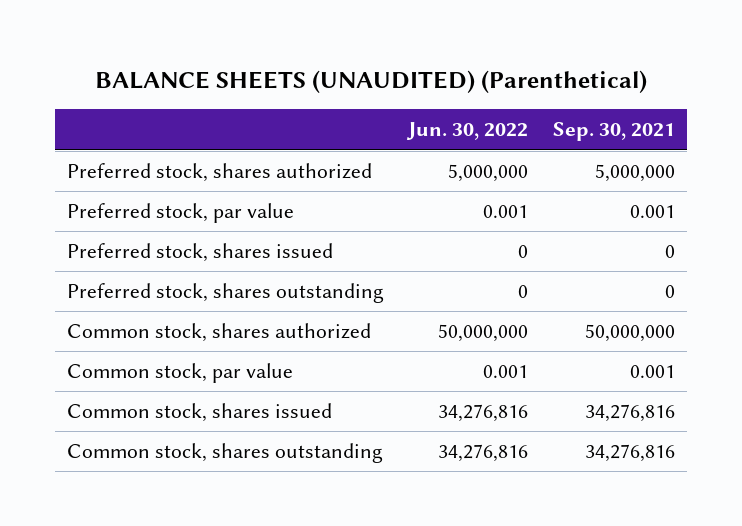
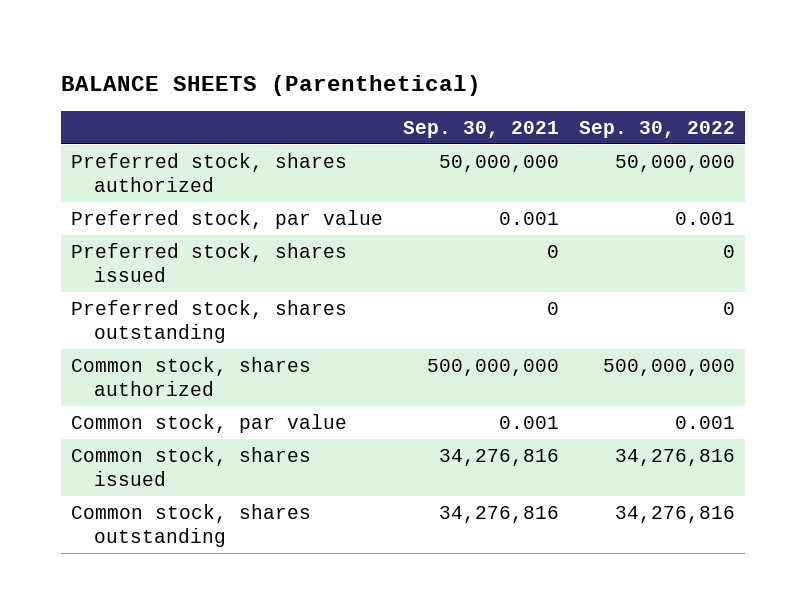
- BALANCE SHEETS (UNAUDITED) (Parenthetical)
+ BALANCE SHEETS (Parenthetical)
- | Jun. 30, 2022 | Sep. 30, 2021
+ | Sep. 30, 2021 | Sep. 30, 2022
- Preferred stock, shares authorized | 5,000,000 | 5,000,000
+ Preferred stock, shares authorized | 50,000,000 | 50,000,000
- Common stock, shares authorized | 50,000,000 | 50,000,000
+ Common stock, shares authorized | 500,000,000 | 500,000,000

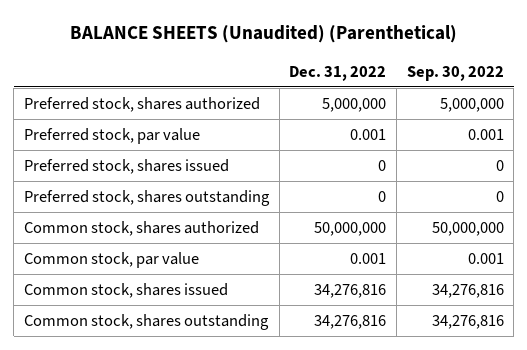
- BALANCE SHEETS (Parenthetical)
+ BALANCE SHEETS (Unaudited) (Parenthetical)
- | Sep. 30, 2021 | Sep. 30, 2022
+ | Dec. 31, 2022 | Sep. 30, 2022
- Preferred stock, shares authorized | 50,000,000 | 50,000,000
+ Preferred stock, shares authorized | 5,000,000 | 5,000,000
- Common stock, shares authorized | 500,000,000 | 500,000,000
+ Common stock, shares authorized | 50,000,000 | 50,000,000

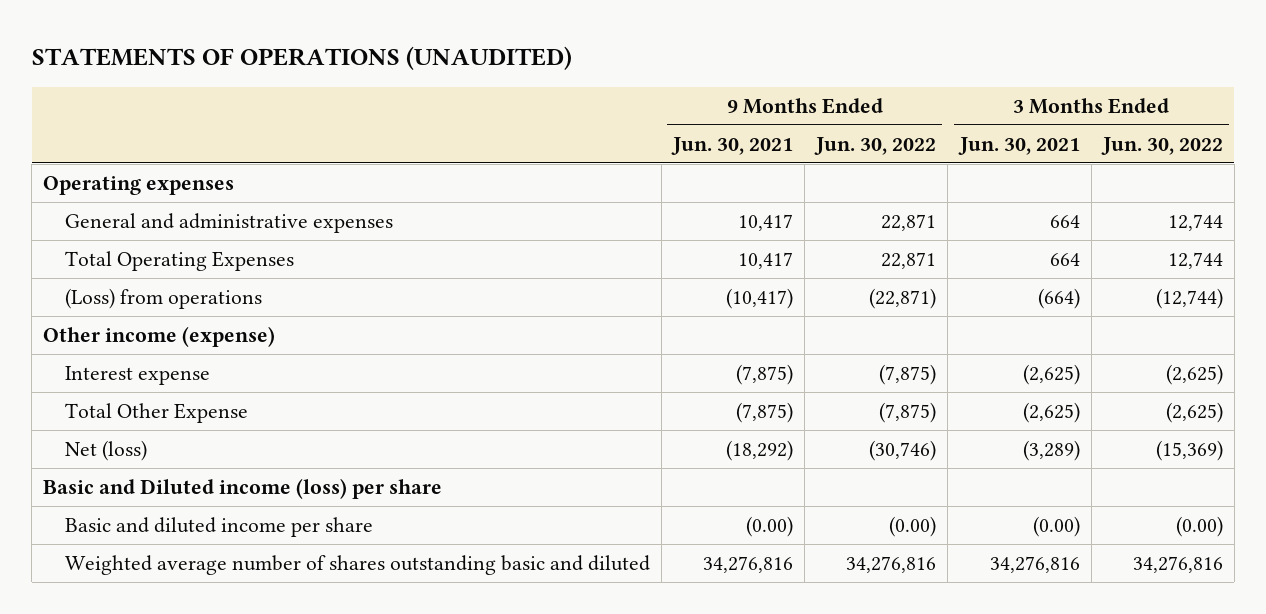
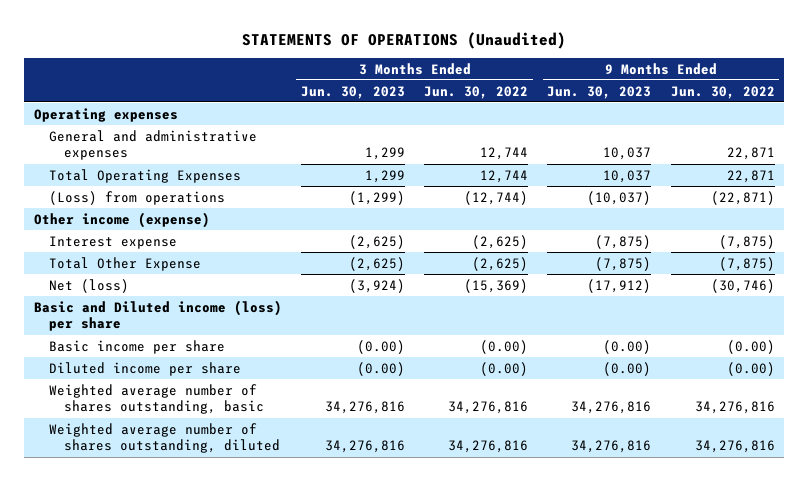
- STATEMENTS OF OPERATIONS (UNAUDITED)
+ STATEMENTS OF OPERATIONS (Unaudited)
- | 9 Months Ended Jun. 30, 2021 | 9 Months Ended Jun. 30, 2022 | 3 Months Ended Jun. 30, 2021 | 3 Months Ended Jun. 30, 2022
+ | 3 Months Ended Jun. 30, 2023 | 3 Months Ended Jun. 30, 2022 | 9 Months Ended Jun. 30, 2023 | 9 Months Ended Jun. 30, 2022
- Basic and diluted income per share | (0.00) | (0.00) | (0.00) | (0.00)
- Weighted average number of shares outstanding basic and diluted | 34,276,816 | 34,276,816 | 34,276,816 | 34,276,816
+ Basic income per share | (0.00) | (0.00) | (0.00) | (0.00)
+ Diluted income per share | (0.00) | (0.00) | (0.00) | (0.00)
+ Weighted average number of shares outstanding, basic | 34,276,816 | 34,276,816 | 34,276,816 | 34,276,816
+ Weighted average number of shares outstanding, diluted | 34,276,816 | 34,276,816 | 34,276,816 | 34,276,816

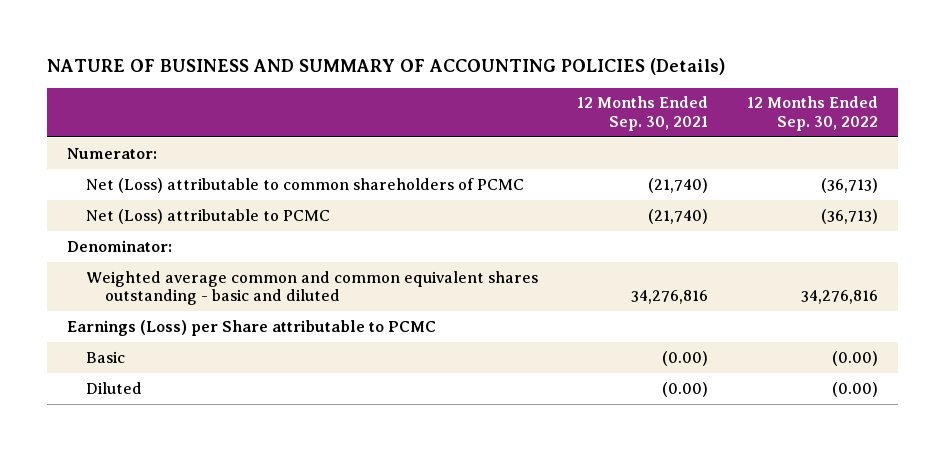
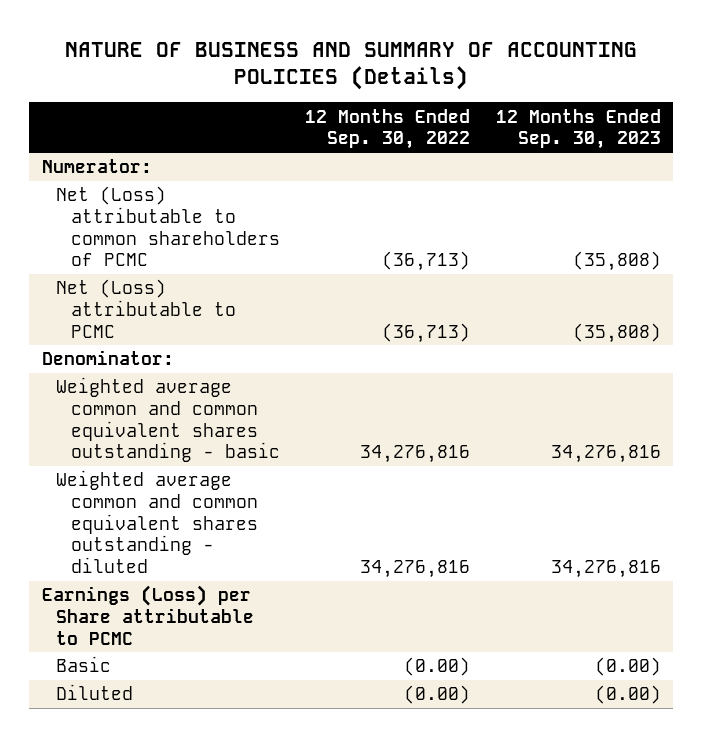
- | 12 Months Ended Sep. 30, 2021 | 12 Months Ended Sep. 30, 2022
+ | 12 Months Ended Sep. 30, 2022 | 12 Months Ended Sep. 30, 2023
- Weighted average common and common equivalent shares outstanding - basic and diluted | 34,276,816 | 34,276,816
+ Weighted average common and common equivalent shares outstanding - basic | 34,276,816 | 34,276,816
+ Weighted average common and common equivalent shares outstanding - diluted | 34,276,816 | 34,276,816

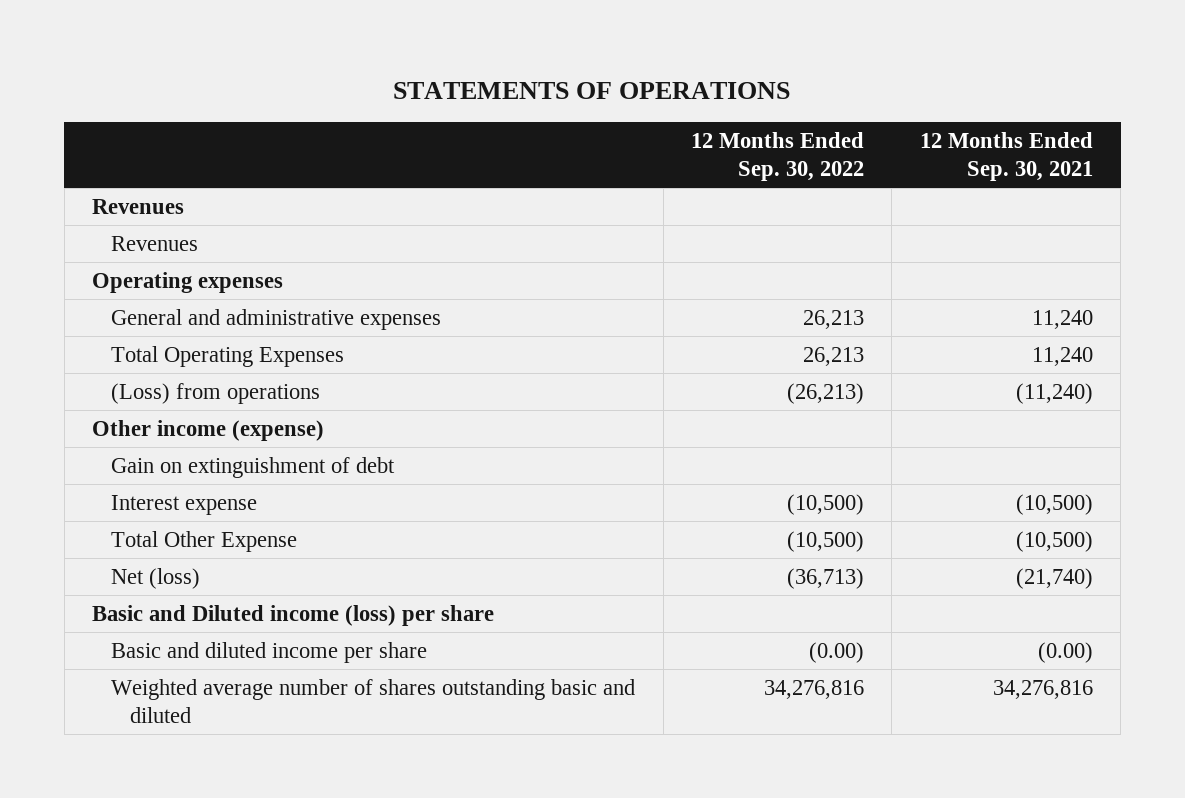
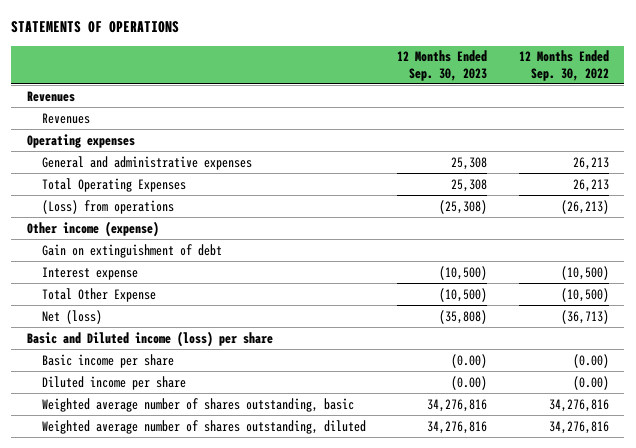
- | 12 Months Ended Sep. 30, 2022 | 12 Months Ended Sep. 30, 2021
+ | 12 Months Ended Sep. 30, 2023 | 12 Months Ended Sep. 30, 2022
- Basic and diluted income per share | (0.00) | (0.00)
- Weighted average number of shares outstanding basic and diluted | 34,276,816 | 34,276,816
+ Basic income per share | (0.00) | (0.00)
+ Diluted income per share | (0.00) | (0.00)
+ Weighted average number of shares outstanding, basic | 34,276,816 | 34,276,816
+ Weighted average number of shares outstanding, diluted | 34,276,816 | 34,276,816

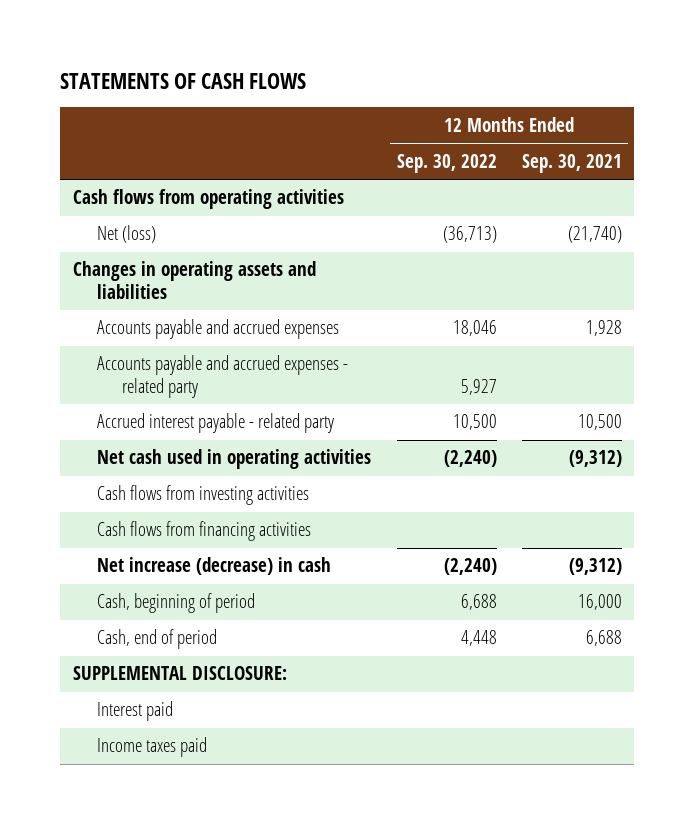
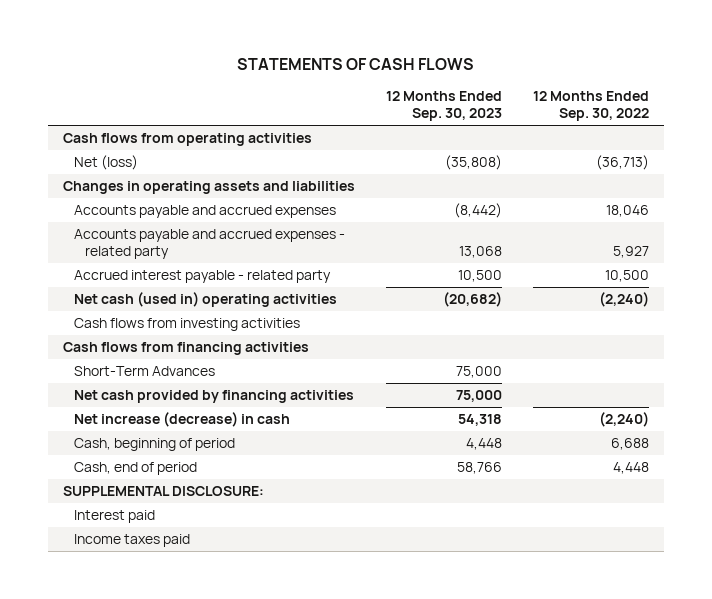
- | 12 Months Ended Sep. 30, 2022 | 12 Months Ended Sep. 30, 2021
+ | 12 Months Ended Sep. 30, 2023 | 12 Months Ended Sep. 30, 2022
- Net cash used in operating activities | (2,240) | (9,312)
+ Net cash (used in) operating activities | (20,682) | (2,240)
+ Short-Term Advances | 75,000 |
+ Net cash provided by financing activities | 75,000 |

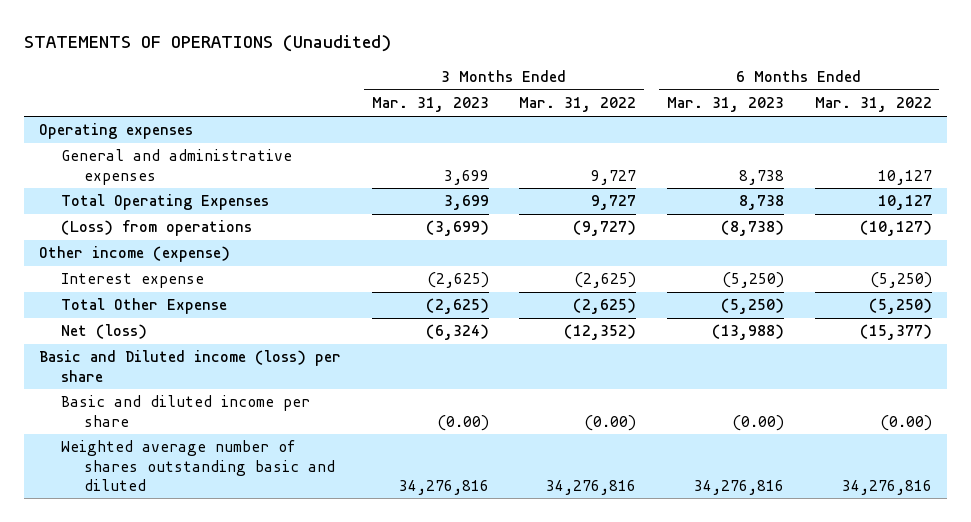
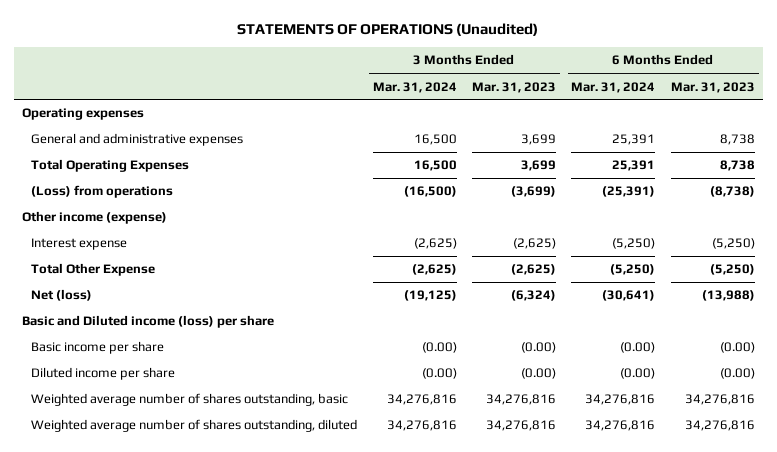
- | 3 Months Ended Mar. 31, 2023 | 3 Months Ended Mar. 31, 2022 | 6 Months Ended Mar. 31, 2023 | 6 Months Ended Mar. 31, 2022
+ | 3 Months Ended Mar. 31, 2024 | 3 Months Ended Mar. 31, 2023 | 6 Months Ended Mar. 31, 2024 | 6 Months Ended Mar. 31, 2023
- Basic and diluted income per share | (0.00) | (0.00) | (0.00) | (0.00)
- Weighted average number of shares outstanding basic and diluted | 34,276,816 | 34,276,816 | 34,276,816 | 34,276,816
+ Basic income per share | (0.00) | (0.00) | (0.00) | (0.00)
+ Diluted income per share | (0.00) | (0.00) | (0.00) | (0.00)
+ Weighted average number of shares outstanding, basic | 34,276,816 | 34,276,816 | 34,276,816 | 34,276,816
+ Weighted average number of shares outstanding, diluted | 34,276,816 | 34,276,816 | 34,276,816 | 34,276,816

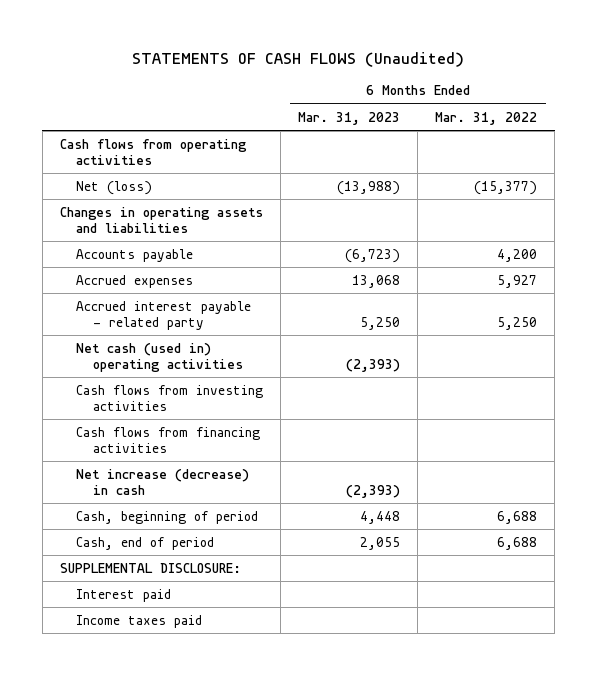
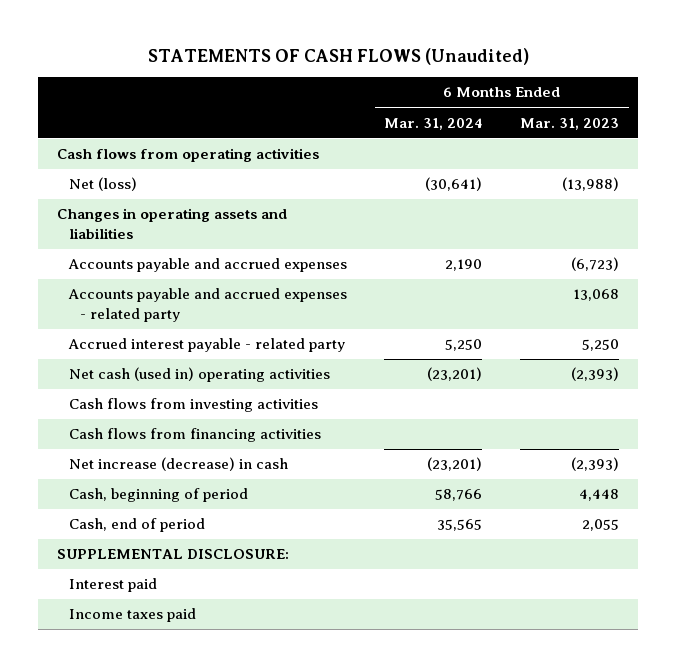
- | 6 Months Ended Mar. 31, 2023 | 6 Months Ended Mar. 31, 2022
+ | 6 Months Ended Mar. 31, 2024 | 6 Months Ended Mar. 31, 2023
- Accounts payable | (6,723) | 4,200
- Accrued expenses | 13,068 | 5,927
+ Accounts payable and accrued expenses | 2,190 | (6,723)
+ Accounts payable and accrued expenses - related party | | 13,068

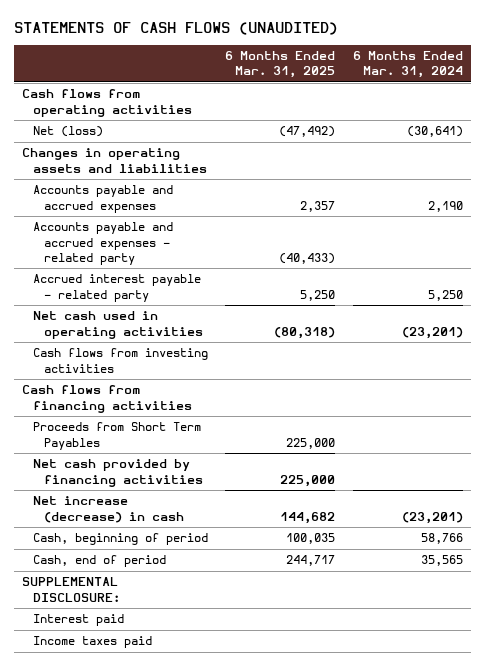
- STATEMENTS OF CASH FLOWS (Unaudited)
+ STATEMENTS OF CASH FLOWS (UNAUDITED)
- | 6 Months Ended Mar. 31, 2024 | 6 Months Ended Mar. 31, 2023
+ | 6 Months Ended Mar. 31, 2025 | 6 Months Ended Mar. 31, 2024
- Net cash (used in) operating activities | (23,201) | (2,393)
+ Net cash used in operating activities | (80,318) | (23,201)
+ Proceeds from Short Term Payables | 225,000 |
+ Net cash provided by financing activities | 225,000 |

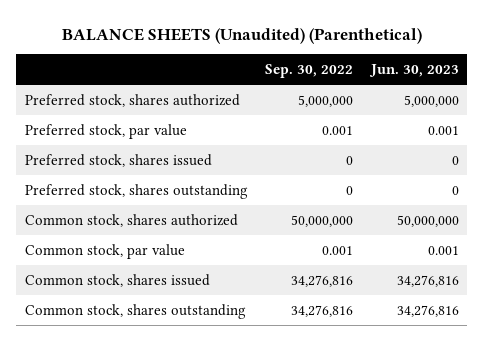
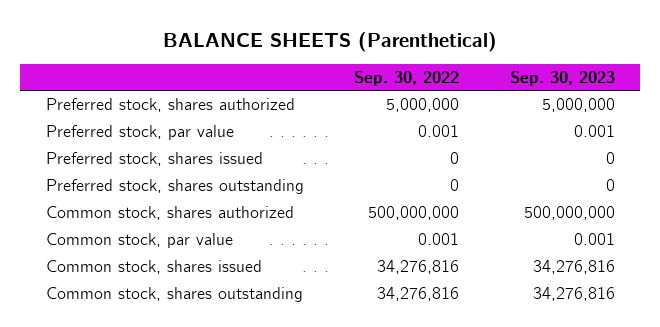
- BALANCE SHEETS (Unaudited) (Parenthetical)
+ BALANCE SHEETS (Parenthetical)
- | Sep. 30, 2022 | Jun. 30, 2023
+ | Sep. 30, 2022 | Sep. 30, 2023
- Common stock, shares authorized | 50,000,000 | 50,000,000
+ Common stock, shares authorized | 500,000,000 | 500,000,000

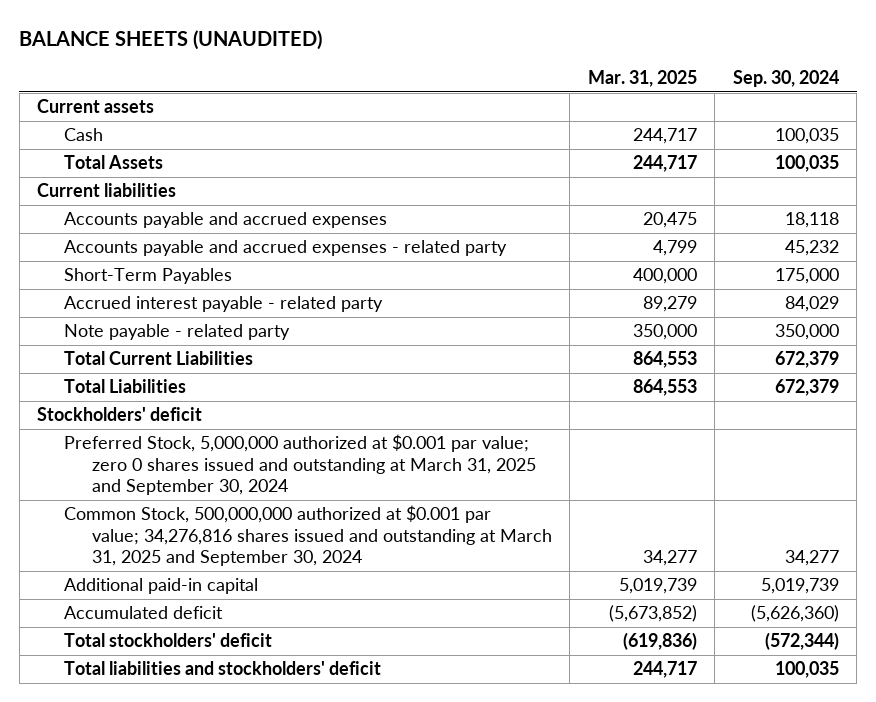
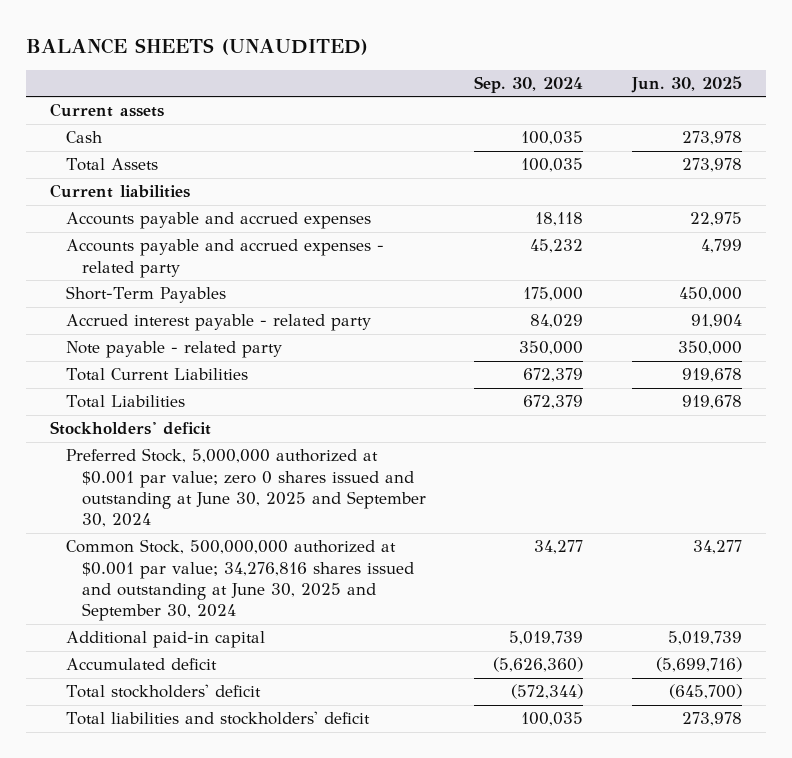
- | Mar. 31, 2025 | Sep. 30, 2024
+ | Sep. 30, 2024 | Jun. 30, 2025
- Preferred Stock, 5,000,000 authorized at $0.001 par value; zero 0 shares issued and outstanding at March 31, 2025 and September 30, 2024
- Common Stock, 500,000,000 authorized at $0.001 par value; 34,276,816 shares issued and outstanding at March 31, 2025 and September 30, 2024 | 34,277 | 34,277
+ Preferred Stock, 5,000,000 authorized at $0.001 par value; zero 0 shares issued and outstanding at June 30, 2025 and September 30, 2024
+ Common Stock, 500,000,000 authorized at $0.001 par value; 34,276,816 shares issued and outstanding at June 30, 2025 and September 30, 2024 | 34,277 | 34,277

